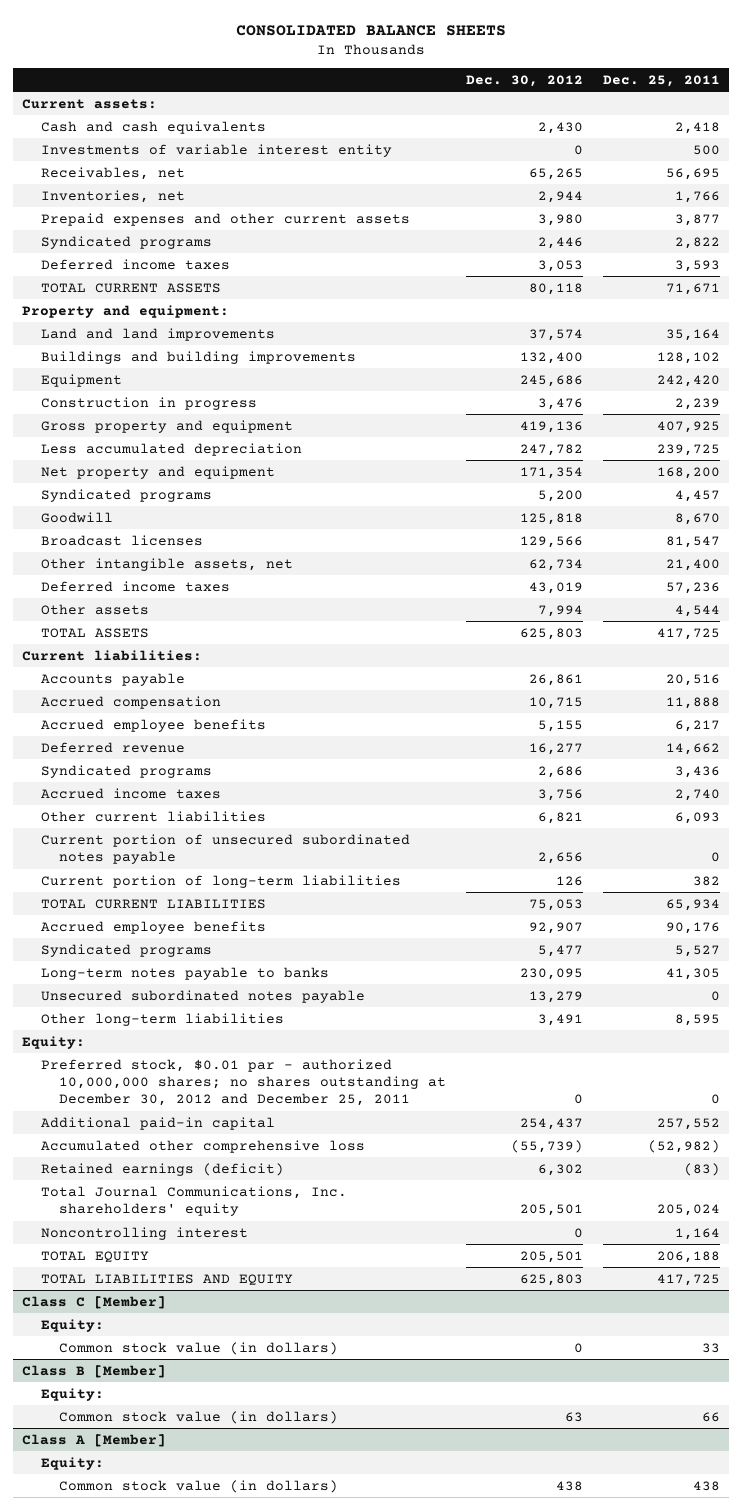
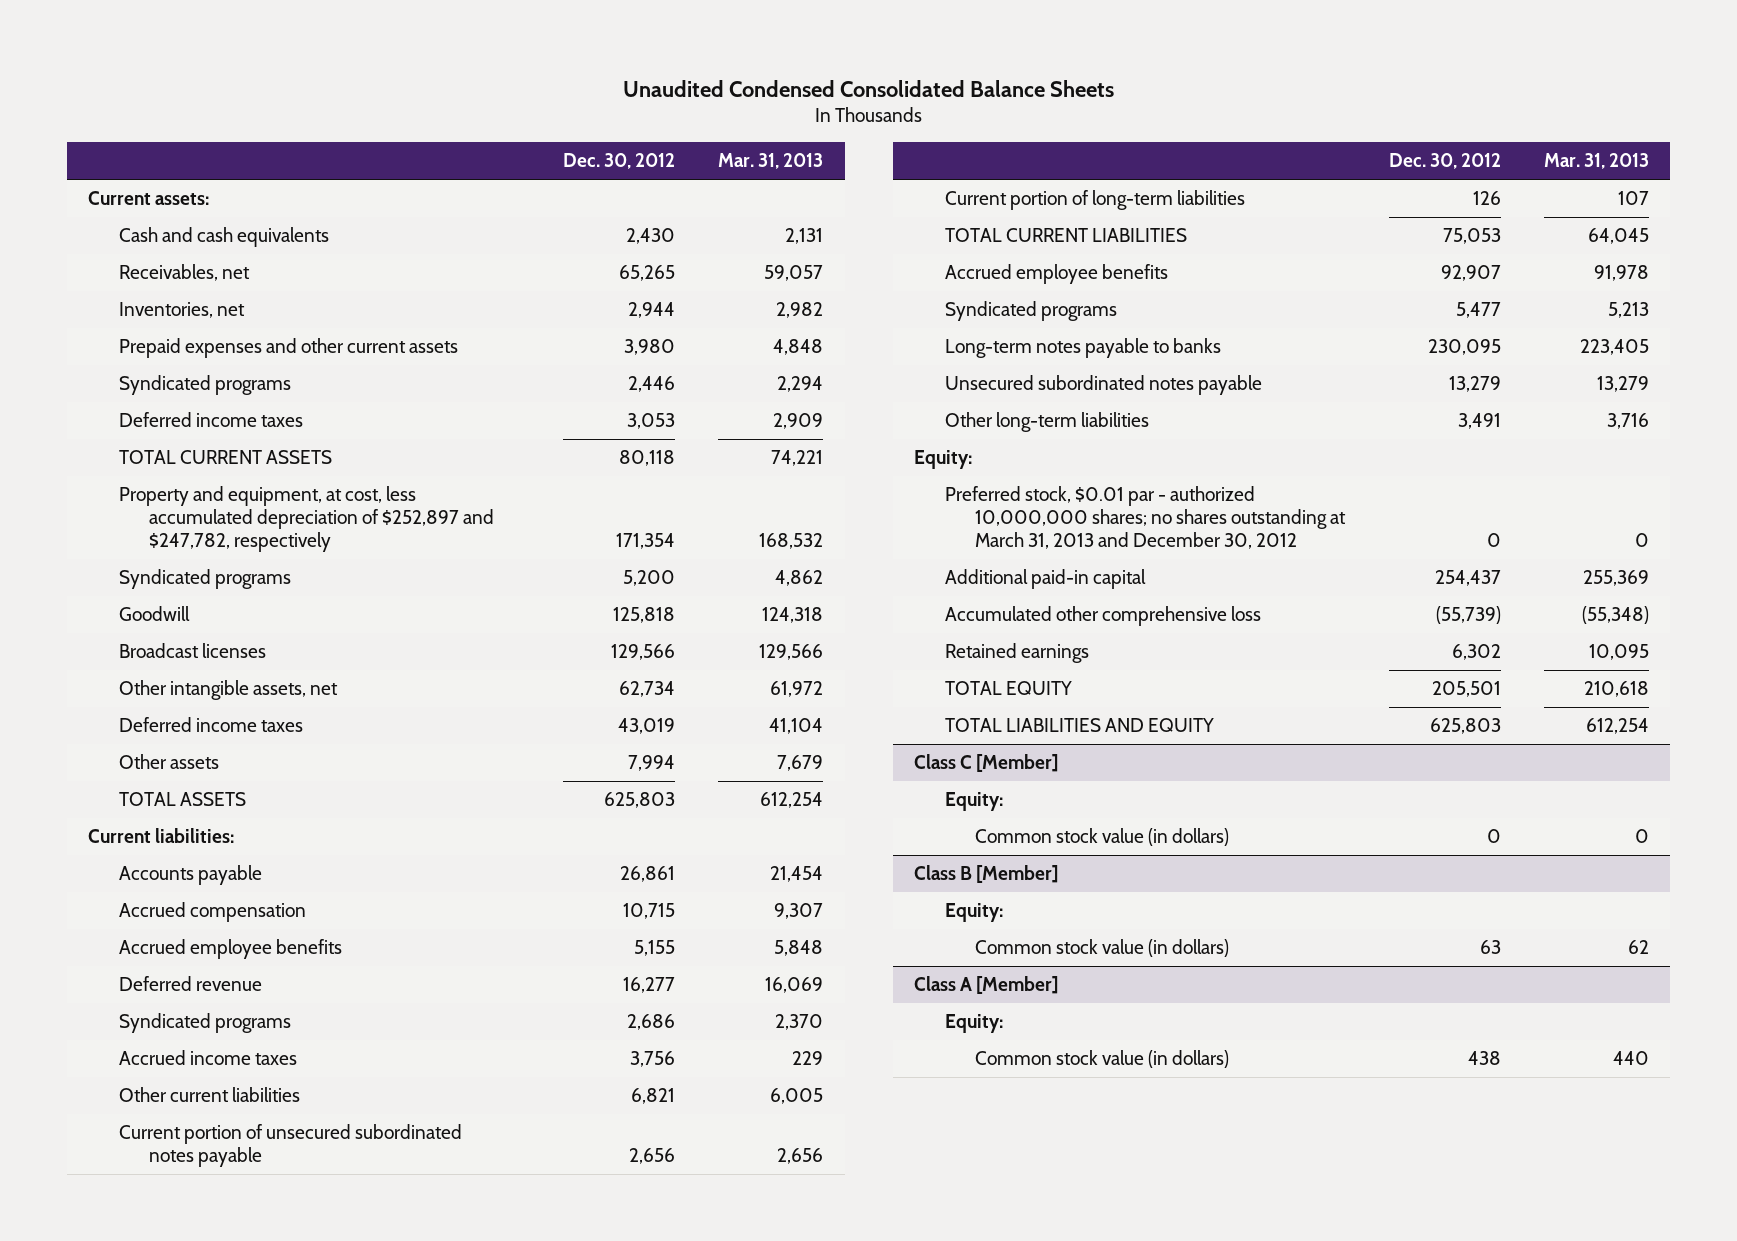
- CONSOLIDATED BALANCE SHEETS
+ Unaudited Condensed Consolidated Balance Sheets
- | Dec. 30, 2012 | Dec. 25, 2011
+ | Dec. 30, 2012 | Mar. 31, 2013
- Investments of variable interest entity | 0 | 500
- Property and equipment:
- Land and land improvements | 37,574 | 35,164
- Buildings and building improvements | 132,400 | 128,102
- Equipment | 245,686 | 242,420
- Construction in progress | 3,476 | 2,239
- Gross property and equipment | 419,136 | 407,925
- Less accumulated depreciation | 247,782 | 239,725
- Net property and equipment | 171,354 | 168,200
+ Property and equipment, at cost, less accumulated depreciation of $252,897 and $247,782, respectively | 171,354 | 168,532
- Preferred stock, $0.01 par - authorized 10,000,000 shares; no shares outstanding at December 30, 2012 and December 25, 2011 | 0 | 0
+ Preferred stock, $0.01 par - authorized 10,000,000 shares; no shares outstanding at March 31, 2013 and December 30, 2012 | 0 | 0
- Retained earnings (deficit) | 6,302 | (83)
- Total Journal Communications, Inc. shareholders' equity | 205,501 | 205,024
- Noncontrolling interest | 0 | 1,164
+ Retained earnings | 6,302 | 10,095

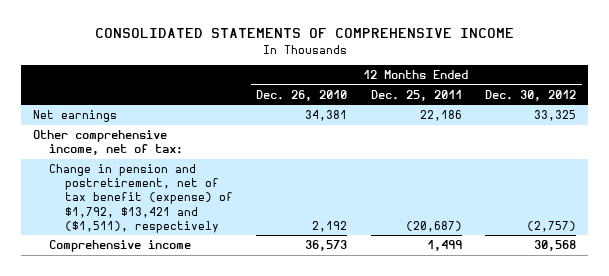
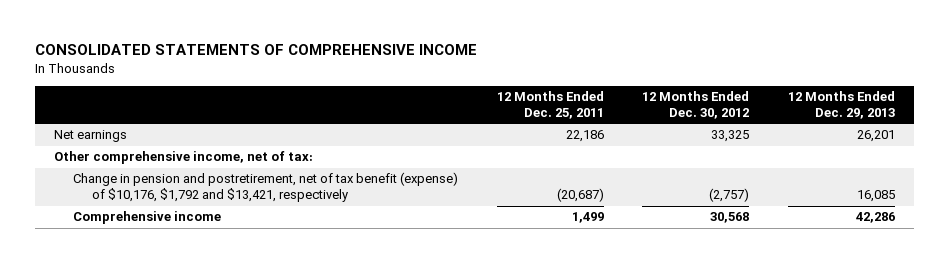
- | 12 Months Ended Dec. 26, 2010 | 12 Months Ended Dec. 25, 2011 | 12 Months Ended Dec. 30, 2012
+ | 12 Months Ended Dec. 25, 2011 | 12 Months Ended Dec. 30, 2012 | 12 Months Ended Dec. 29, 2013
- Change in pension and postretirement, net of tax benefit (expense) of $1,792, $13,421 and ($1,511), respectively | 2,192 | (20,687) | (2,757)
+ Change in pension and postretirement, net of tax benefit (expense) of $10,176, $1,792 and $13,421, respectively | (20,687) | (2,757) | 16,085

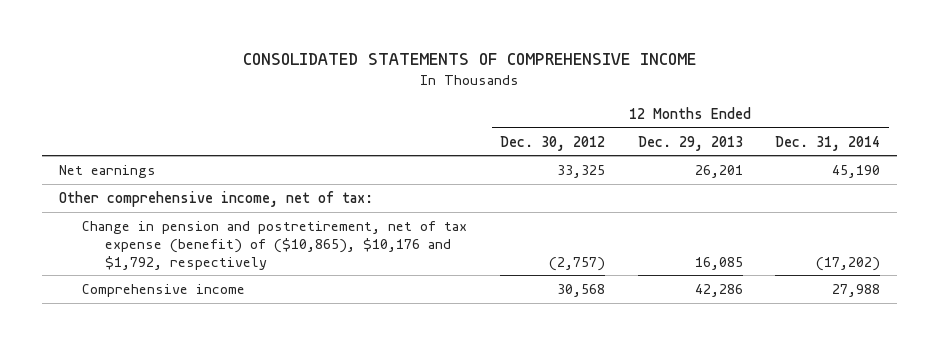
- | 12 Months Ended Dec. 25, 2011 | 12 Months Ended Dec. 30, 2012 | 12 Months Ended Dec. 29, 2013
+ | 12 Months Ended Dec. 30, 2012 | 12 Months Ended Dec. 29, 2013 | 12 Months Ended Dec. 31, 2014
- Change in pension and postretirement, net of tax benefit (expense) of $10,176, $1,792 and $13,421, respectively | (20,687) | (2,757) | 16,085
+ Change in pension and postretirement, net of tax expense (benefit) of ($10,865), $10,176 and $1,792, respectively | (2,757) | 16,085 | (17,202)

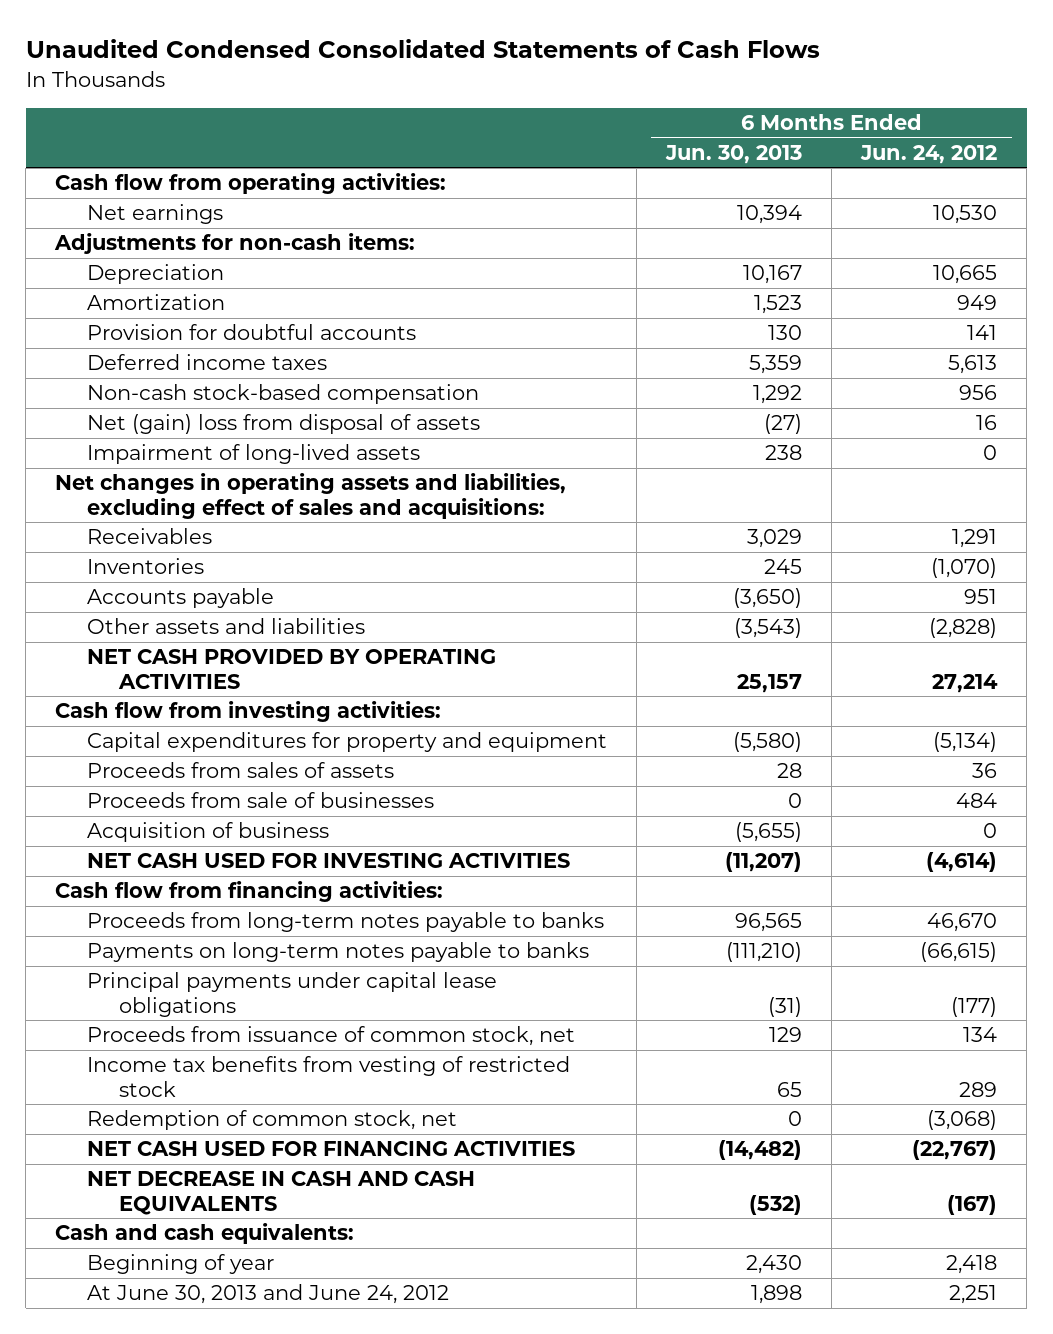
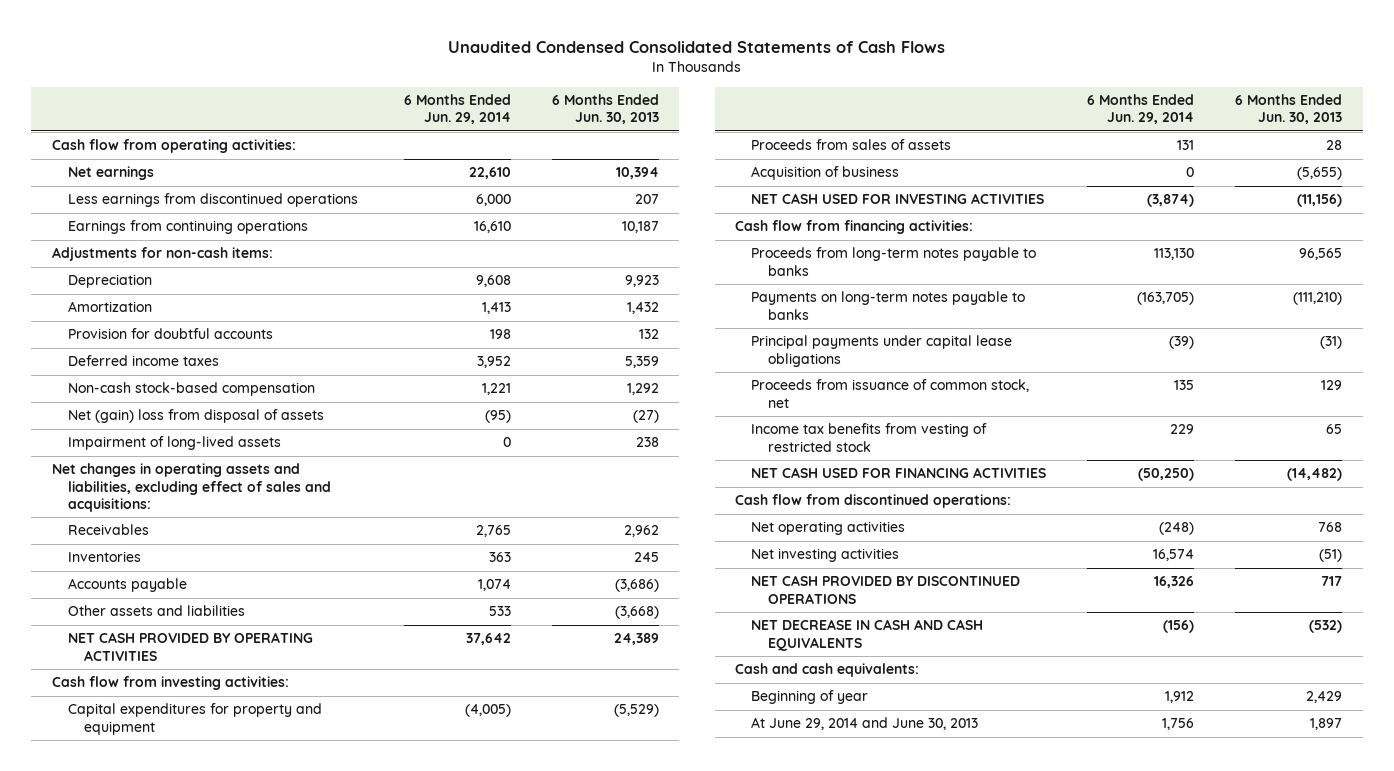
- | 6 Months Ended Jun. 30, 2013 | 6 Months Ended Jun. 24, 2012
+ | 6 Months Ended Jun. 29, 2014 | 6 Months Ended Jun. 30, 2013
+ Less earnings from discontinued operations | 6,000 | 207
+ Earnings from continuing operations | 16,610 | 10,187
- Depreciation | 10,167 | 10,665
- Amortization | 1,523 | 949
- Provision for doubtful accounts | 130 | 141
+ Depreciation | 9,608 | 9,923
+ Amortization | 1,413 | 1,432
+ Provision for doubtful accounts | 198 | 132
- Receivables | 3,029 | 1,291
+ Receivables | 2,765 | 2,962
- Accounts payable | (3,650) | 951
- Other assets and liabilities | (3,543) | (2,828)
- NET CASH PROVIDED BY OPERATING ACTIVITIES | 25,157 | 27,214
+ Accounts payable | 1,074 | (3,686)
+ Other assets and liabilities | 533 | (3,668)
+ NET CASH PROVIDED BY OPERATING ACTIVITIES | 37,642 | 24,389
- Capital expenditures for property and equipment | (5,580) | (5,134)
+ Capital expenditures for property and equipment | (4,005) | (5,529)
- Proceeds from sale of businesses | 0 | 484
- NET CASH USED FOR INVESTING ACTIVITIES | (11,207) | (4,614)
+ NET CASH USED FOR INVESTING ACTIVITIES | (3,874) | (11,156)
- Redemption of common stock, net | 0 | (3,068)
+ Cash flow from discontinued operations:
+ Net operating activities | (248) | 768
+ Net investing activities | 16,574 | (51)
+ NET CASH PROVIDED BY DISCONTINUED OPERATIONS | 16,326 | 717
- Beginning of year | 2,430 | 2,418
- At June 30, 2013 and June 24, 2012 | 1,898 | 2,251
+ Beginning of year | 1,912 | 2,429
+ At June 29, 2014 and June 30, 2013 | 1,756 | 1,897

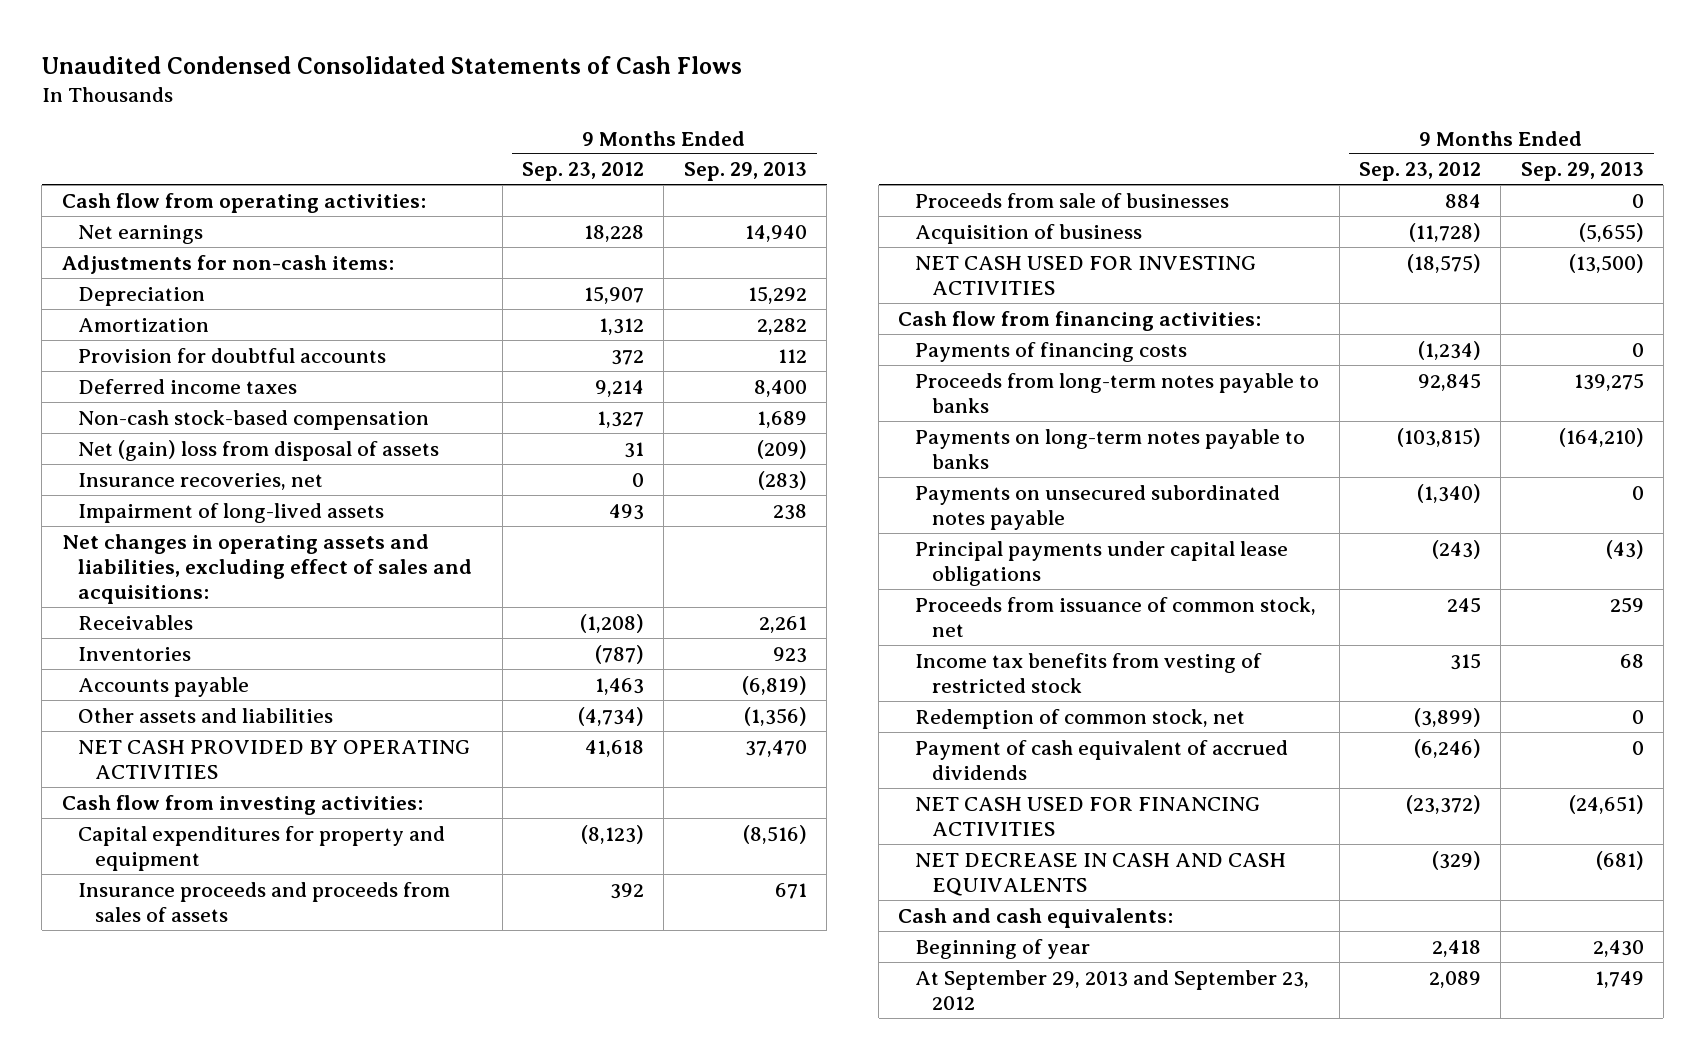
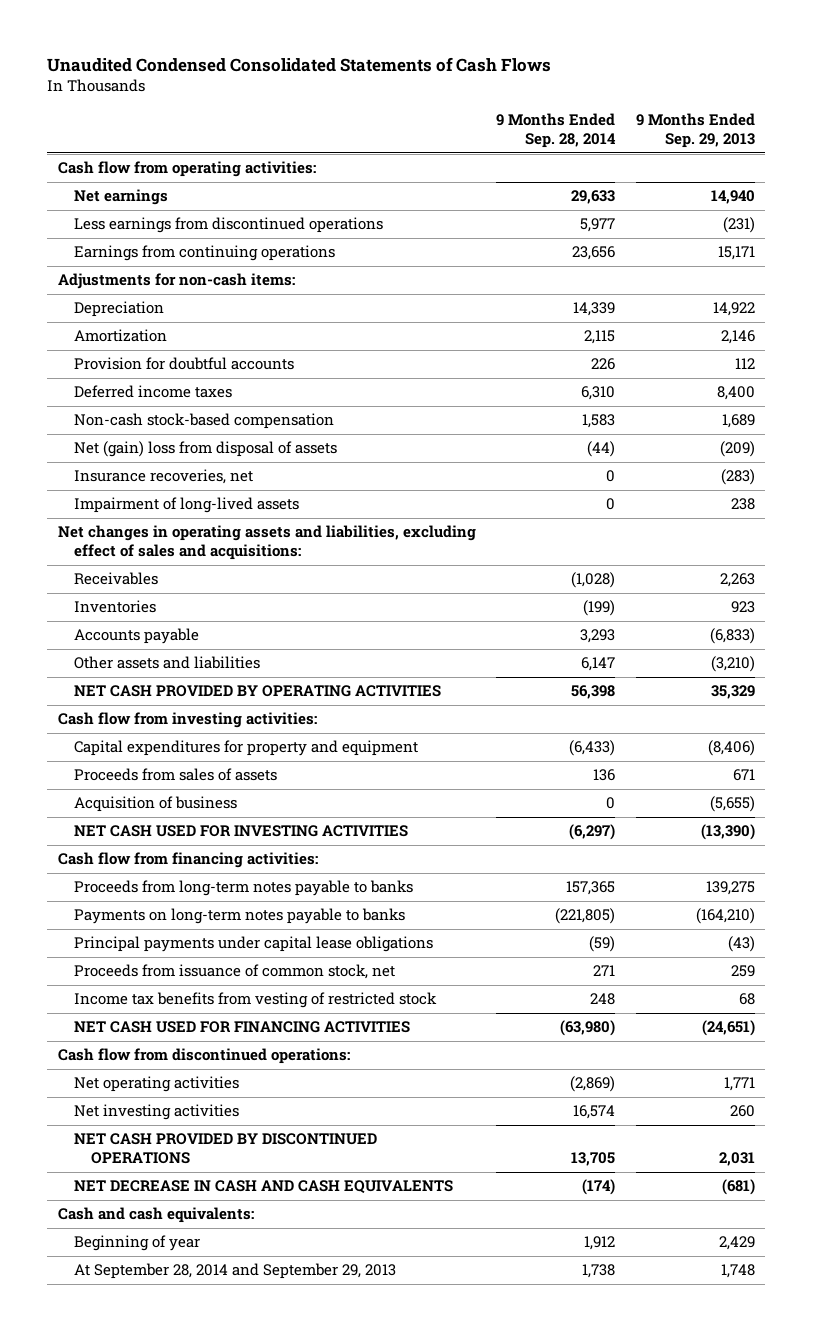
- | 9 Months Ended Sep. 23, 2012 | 9 Months Ended Sep. 29, 2013
+ | 9 Months Ended Sep. 28, 2014 | 9 Months Ended Sep. 29, 2013
+ Less earnings from discontinued operations | 5,977 | (231)
+ Earnings from continuing operations | 23,656 | 15,171
- Depreciation | 15,907 | 15,292
- Amortization | 1,312 | 2,282
+ Depreciation | 14,339 | 14,922
+ Amortization | 2,115 | 2,146
- Receivables | (1,208) | 2,261
+ Receivables | (1,028) | 2,263
- Accounts payable | 1,463 | (6,819)
- Other assets and liabilities | (4,734) | (1,356)
- NET CASH PROVIDED BY OPERATING ACTIVITIES | 41,618 | 37,470
+ Accounts payable | 3,293 | (6,833)
+ Other assets and liabilities | 6,147 | (3,210)
+ NET CASH PROVIDED BY OPERATING ACTIVITIES | 56,398 | 35,329
- Capital expenditures for property and equipment | (8,123) | (8,516)
- Insurance proceeds and proceeds from sales of assets | 392 | 671
- Proceeds from sale of businesses | 884 | 0
+ Capital expenditures for property and equipment | (6,433) | (8,406)
+ Proceeds from sales of assets | 136 | 671
- NET CASH USED FOR INVESTING ACTIVITIES | (18,575) | (13,500)
+ NET CASH USED FOR INVESTING ACTIVITIES | (6,297) | (13,390)
- Payments of financing costs | (1,234) | 0
- Payments on unsecured subordinated notes payable | (1,340) | 0
- Redemption of common stock, net | (3,899) | 0
- Payment of cash equivalent of accrued dividends | (6,246) | 0
+ Cash flow from discontinued operations:
+ Net operating activities | (2,869) | 1,771
+ Net investing activities | 16,574 | 260
+ NET CASH PROVIDED BY DISCONTINUED OPERATIONS | 13,705 | 2,031
- Beginning of year | 2,418 | 2,430
- At September 29, 2013 and September 23, 2012 | 2,089 | 1,749
+ Beginning of year | 1,912 | 2,429
+ At September 28, 2014 and September 29, 2013 | 1,738 | 1,748

